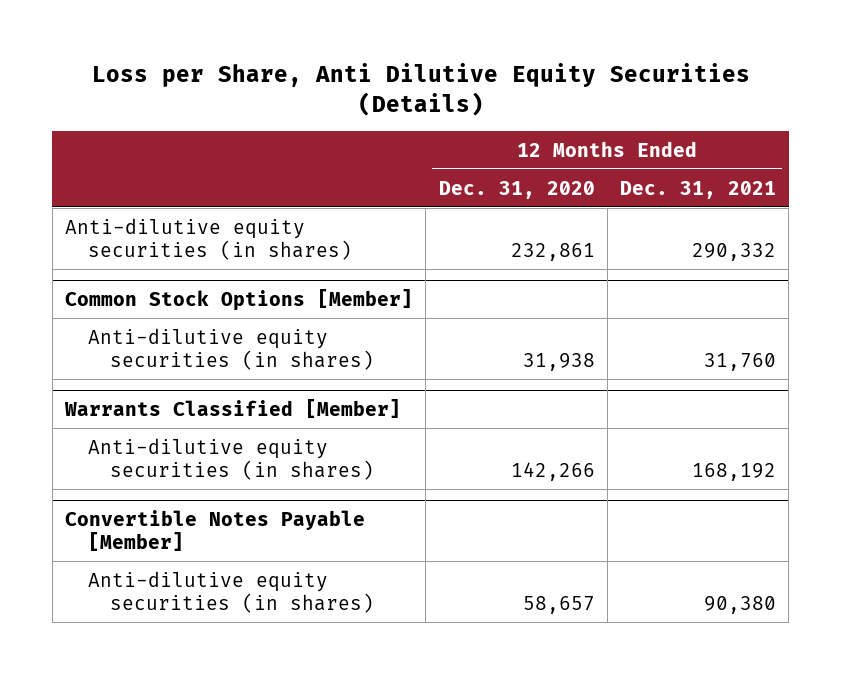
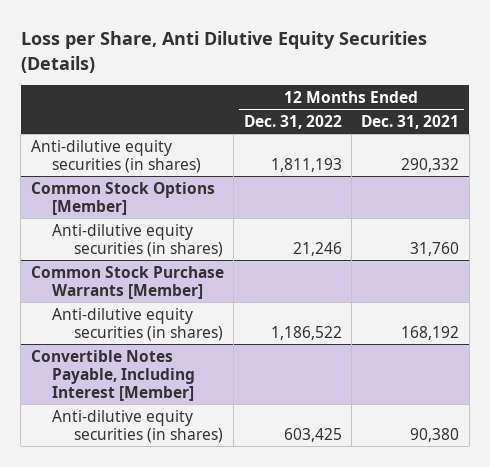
- | 12 Months Ended Dec. 31, 2020 | 12 Months Ended Dec. 31, 2021
+ | 12 Months Ended Dec. 31, 2022 | 12 Months Ended Dec. 31, 2021
- Warrants Classified [Member]
+ Common Stock Purchase Warrants [Member]
- Convertible Notes Payable [Member]
+ Convertible Notes Payable, Including Interest [Member]

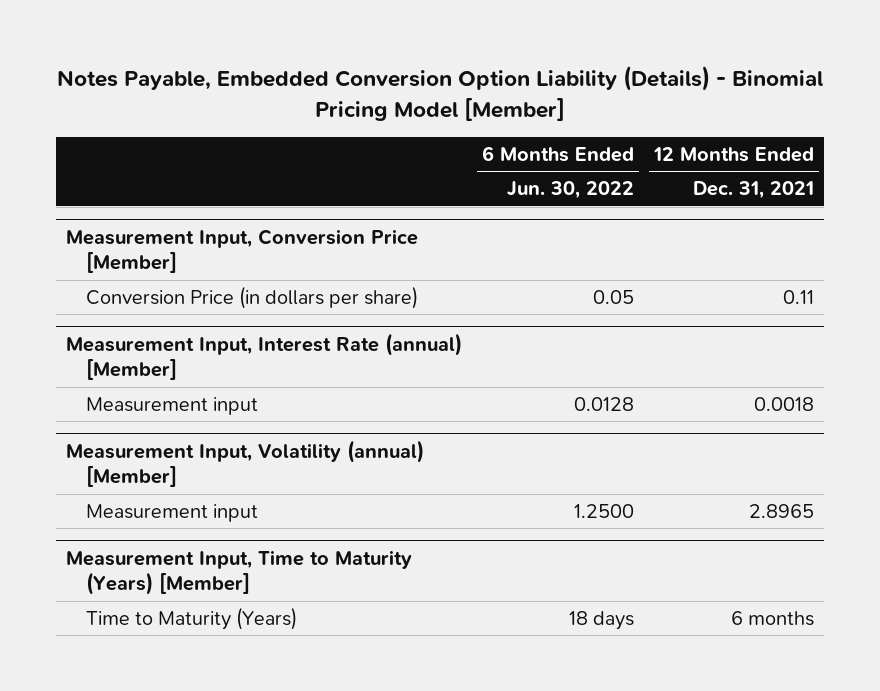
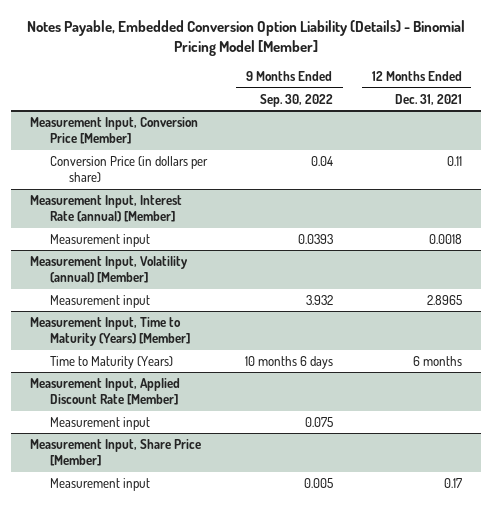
- | 6 Months Ended Jun. 30, 2022 | 12 Months Ended Dec. 31, 2021
+ | 9 Months Ended Sep. 30, 2022 | 12 Months Ended Dec. 31, 2021
+ Measurement Input, Applied Discount Rate [Member]
+ Measurement input | 0.075 |
+ Measurement Input, Share Price [Member]
+ Measurement input | 0.005 | 0.17

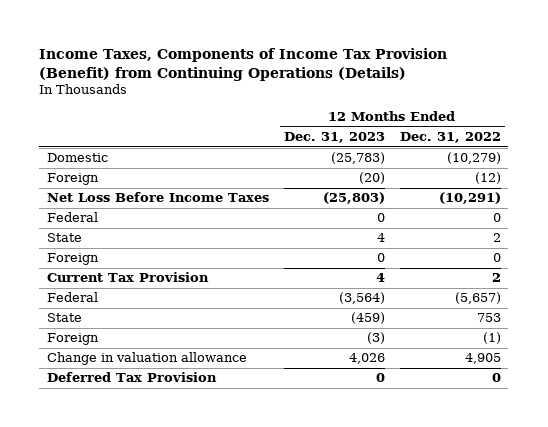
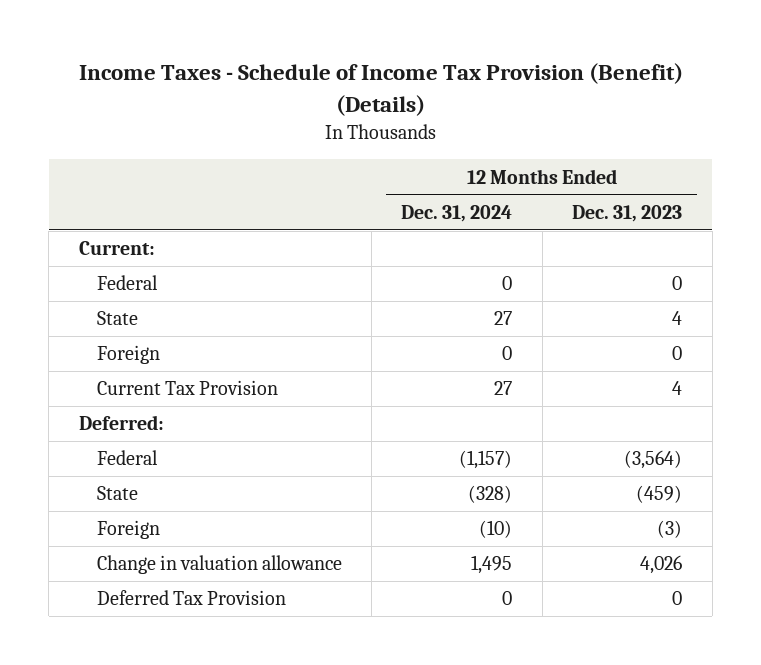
- Income Taxes, Components of Income Tax Provision (Benefit) from Continuing Operations (Details)
+ Income Taxes - Schedule of Income Tax Provision (Benefit) (Details)
- | 12 Months Ended Dec. 31, 2023 | 12 Months Ended Dec. 31, 2022
+ | 12 Months Ended Dec. 31, 2024 | 12 Months Ended Dec. 31, 2023
- Domestic | (25,783) | (10,279)
- Foreign | (20) | (12)
- Net Loss Before Income Taxes | (25,803) | (10,291)
+ Current:
+ Deferred:

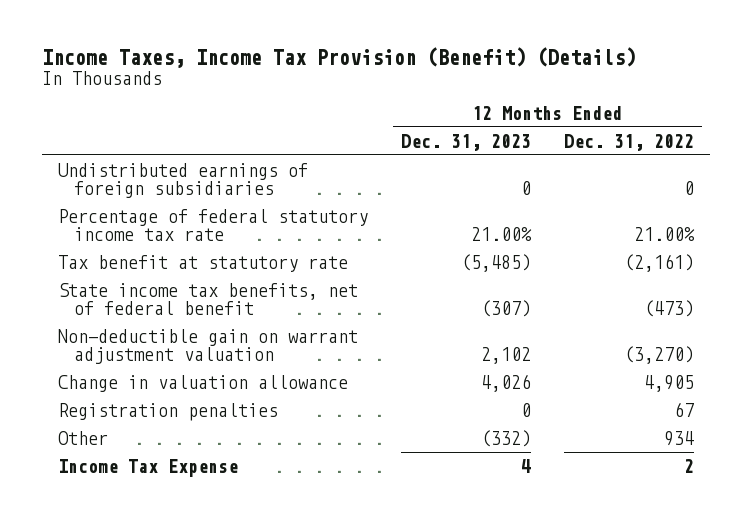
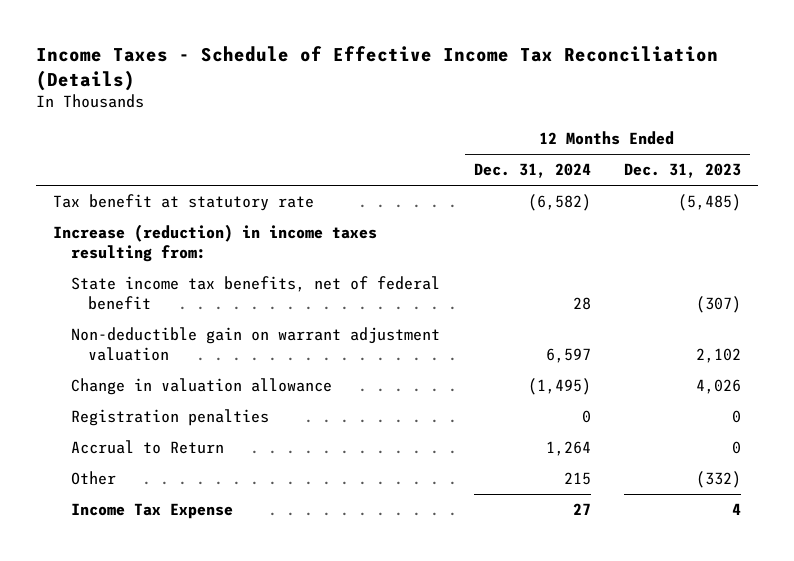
- Income Taxes, Income Tax Provision (Benefit) (Details)
+ Income Taxes - Schedule of Effective Income Tax Reconciliation (Details)
- | 12 Months Ended Dec. 31, 2023 | 12 Months Ended Dec. 31, 2022
+ | 12 Months Ended Dec. 31, 2024 | 12 Months Ended Dec. 31, 2023
- Undistributed earnings of foreign subsidiaries | 0 | 0
- Percentage of federal statutory income tax rate | 21.00% | 21.00%
+ Increase (reduction) in income taxes resulting from:
+ Accrual to Return | 1,264 | 0

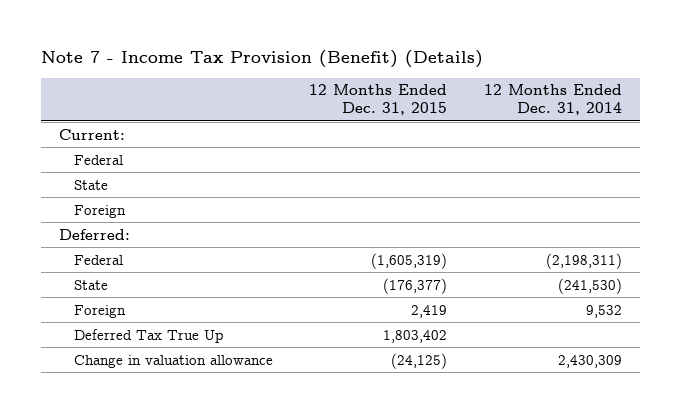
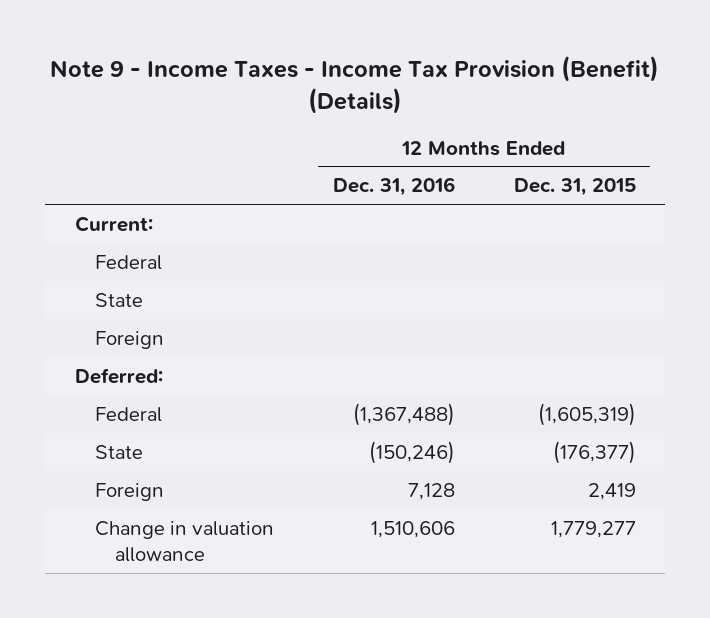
- Note 7 - Income Tax Provision (Benefit) (Details)
+ Note 9 - Income Taxes - Income Tax Provision (Benefit) (Details)
- | 12 Months Ended Dec. 31, 2015 | 12 Months Ended Dec. 31, 2014
+ | 12 Months Ended Dec. 31, 2016 | 12 Months Ended Dec. 31, 2015
- Deferred Tax True Up | 1,803,402 |
- Change in valuation allowance | (24,125) | 2,430,309
+ Change in valuation allowance | 1,510,606 | 1,779,277

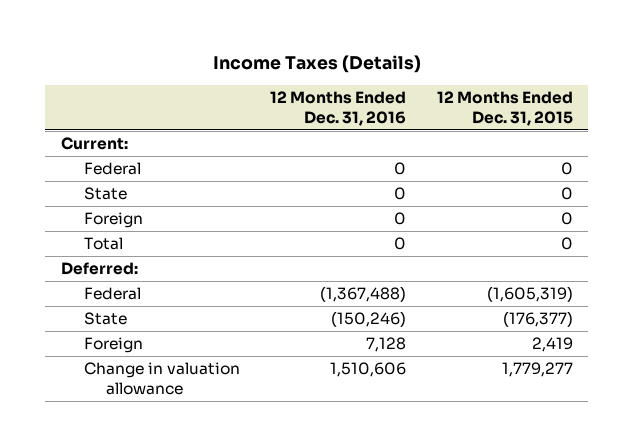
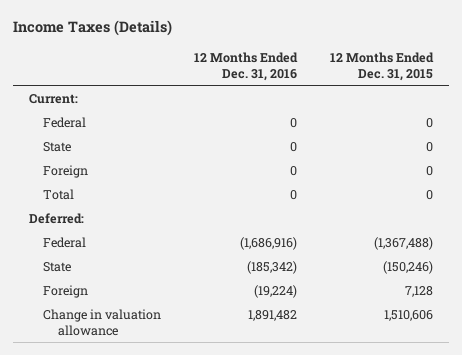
- Federal | (1,367,488) | (1,605,319)
- State | (150,246) | (176,377)
- Foreign | 7,128 | 2,419
- Change in valuation allowance | 1,510,606 | 1,779,277
+ Federal | (1,686,916) | (1,367,488)
+ State | (185,342) | (150,246)
+ Foreign | (19,224) | 7,128
+ Change in valuation allowance | 1,891,482 | 1,510,606

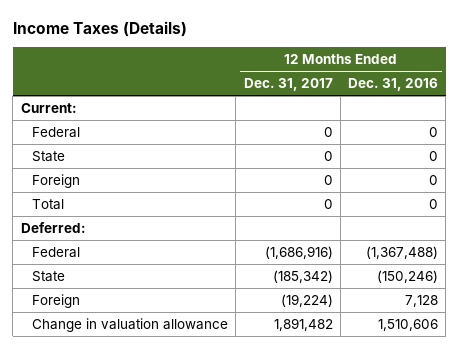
- | 12 Months Ended Dec. 31, 2016 | 12 Months Ended Dec. 31, 2015
+ | 12 Months Ended Dec. 31, 2017 | 12 Months Ended Dec. 31, 2016
- Federal | (1,686,916) | (1,367,488)
- State | (185,342) | (150,246)
- Foreign | (19,224) | 7,128
- Change in valuation allowance | 1,891,482 | 1,510,606
+ Federal | (1,686,916) | (1,367,488)
+ State | (185,342) | (150,246)
+ Foreign | (19,224) | 7,128
+ Change in valuation allowance | 1,891,482 | 1,510,606

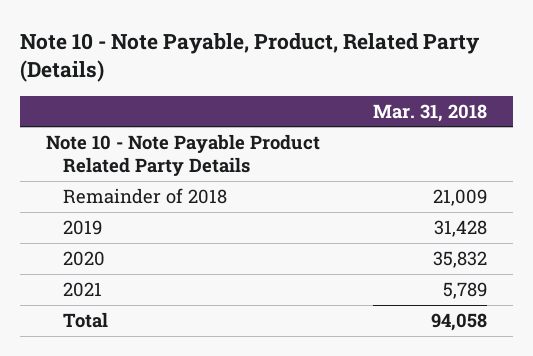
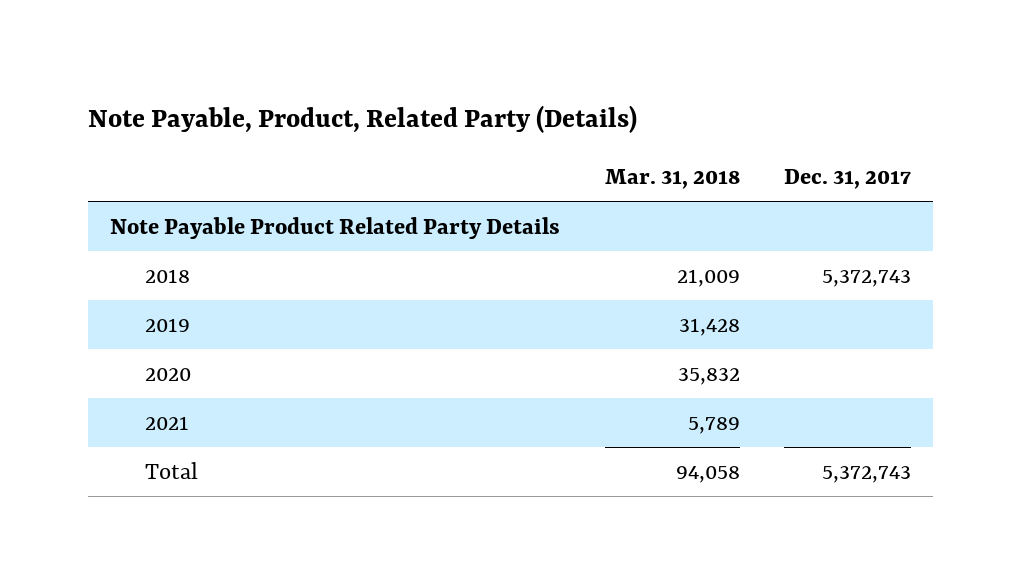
- Note 10 - Note Payable, Product, Related Party (Details)
+ Note Payable, Product, Related Party (Details)
- | Mar. 31, 2018
+ | Mar. 31, 2018 | Dec. 31, 2017
- Note 10 - Note Payable Product Related Party Details
- Remainder of 2018 | 21,009
+ Note Payable Product Related Party Details
+ 2018 | 21,009 | 5,372,743

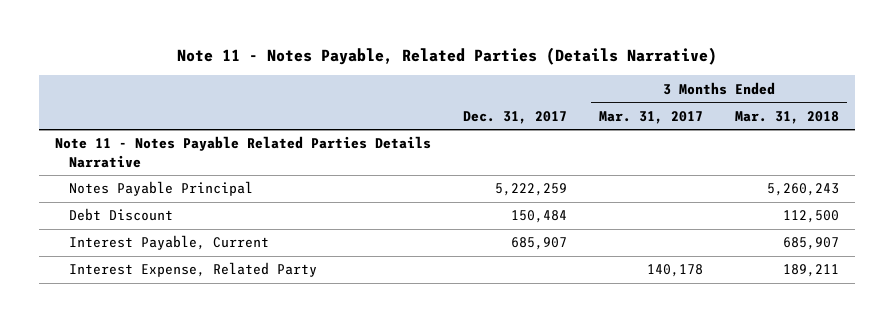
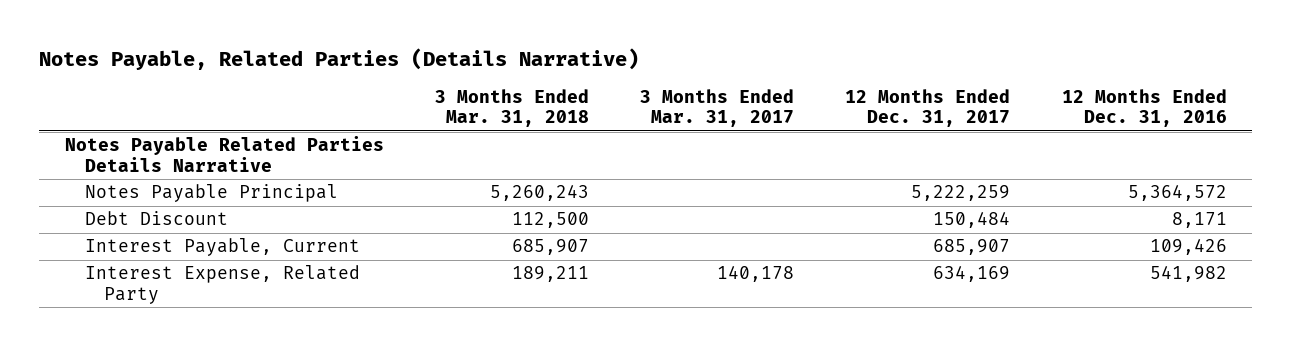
- Note 11 - Notes Payable, Related Parties (Details Narrative)
+ Notes Payable, Related Parties (Details Narrative)
- | Dec. 31, 2017 | 3 Months Ended Mar. 31, 2017 | 3 Months Ended Mar. 31, 2018
+ | 3 Months Ended Mar. 31, 2018 | 3 Months Ended Mar. 31, 2017 | 12 Months Ended Dec. 31, 2017 | 12 Months Ended Dec. 31, 2016
- Note 11 - Notes Payable Related Parties Details Narrative
+ Notes Payable Related Parties Details Narrative

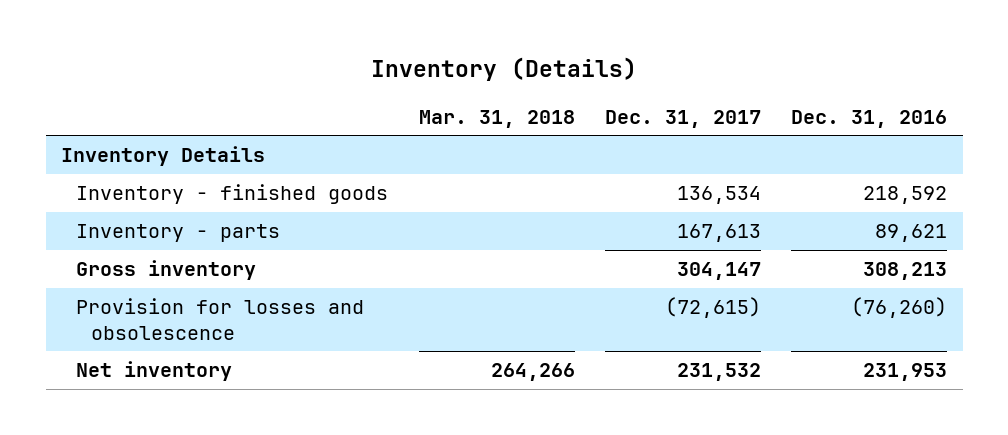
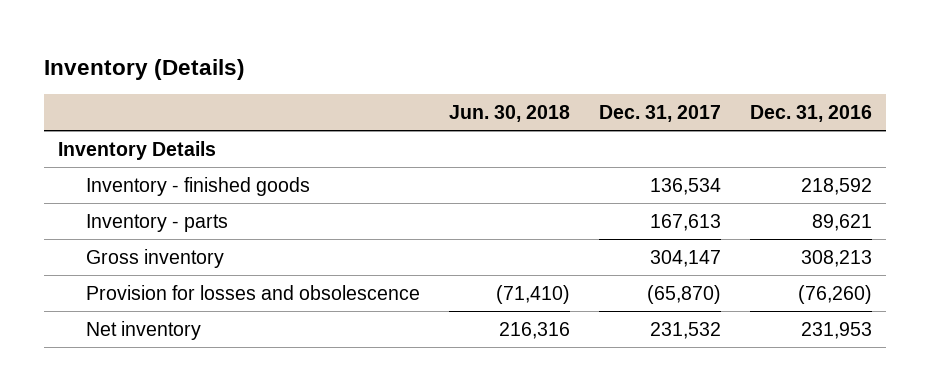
- | Mar. 31, 2018 | Dec. 31, 2017 | Dec. 31, 2016
+ | Jun. 30, 2018 | Dec. 31, 2017 | Dec. 31, 2016
- Provision for losses and obsolescence | | (72,615) | (76,260)
+ Provision for losses and obsolescence | (71,410) | (65,870) | (76,260)

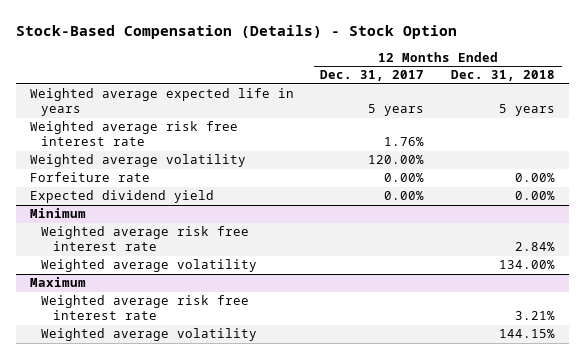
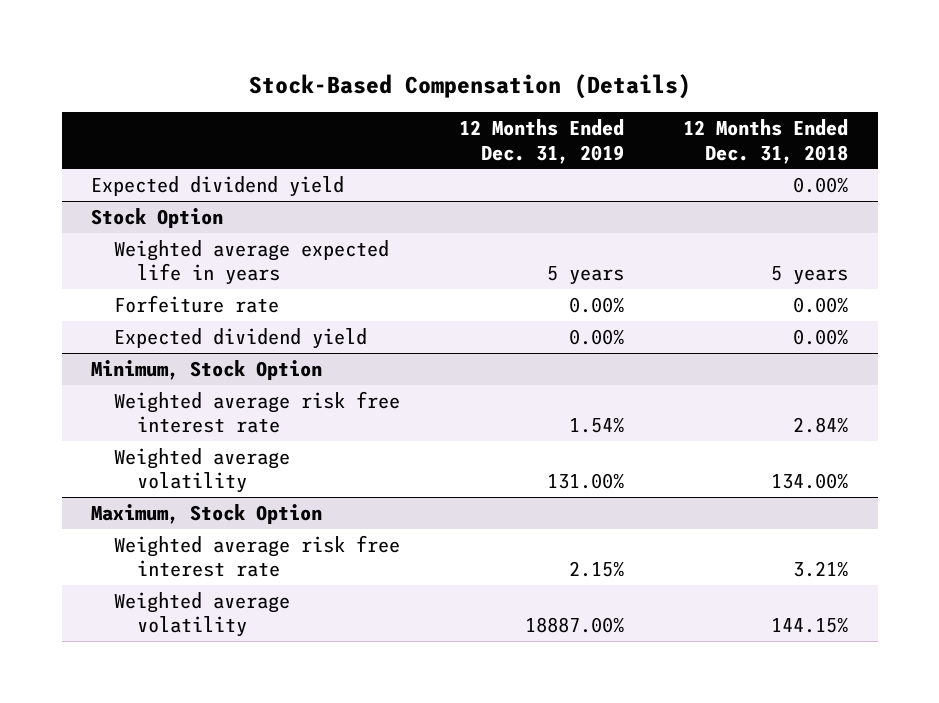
- Stock-Based Compensation (Details) - Stock Option
+ Stock-Based Compensation (Details)
- | 12 Months Ended Dec. 31, 2017 | 12 Months Ended Dec. 31, 2018
+ | 12 Months Ended Dec. 31, 2019 | 12 Months Ended Dec. 31, 2018
+ Expected dividend yield | | 0.00%
+ Stock Option
- Weighted average risk free interest rate | 1.76% |
- Weighted average volatility | 120.00% |
- Minimum
+ Minimum, Stock Option
- Maximum
+ Maximum, Stock Option

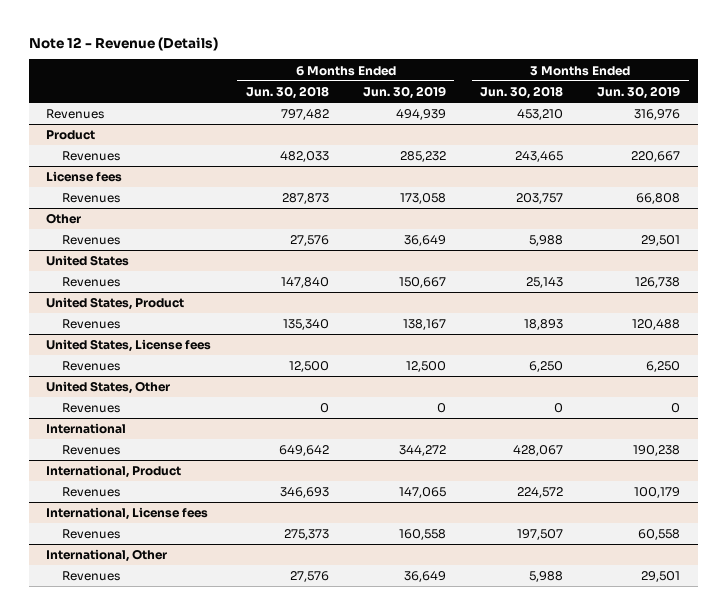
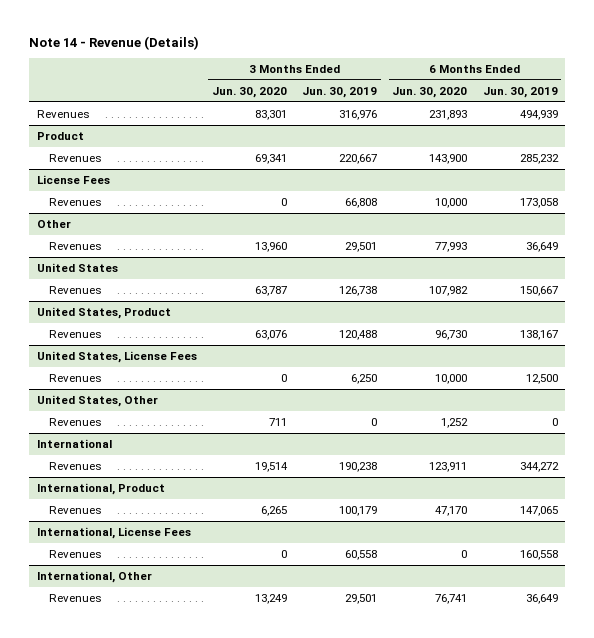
- Note 12 - Revenue (Details)
+ Note 14 - Revenue (Details)
- | 6 Months Ended Jun. 30, 2018 | 6 Months Ended Jun. 30, 2019 | 3 Months Ended Jun. 30, 2018 | 3 Months Ended Jun. 30, 2019
+ | 3 Months Ended Jun. 30, 2020 | 3 Months Ended Jun. 30, 2019 | 6 Months Ended Jun. 30, 2020 | 6 Months Ended Jun. 30, 2019
- License fees
+ License Fees
- United States, License fees
+ United States, License Fees
- International, License fees
+ International, License Fees

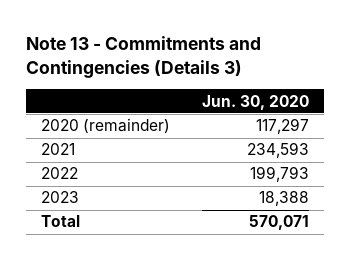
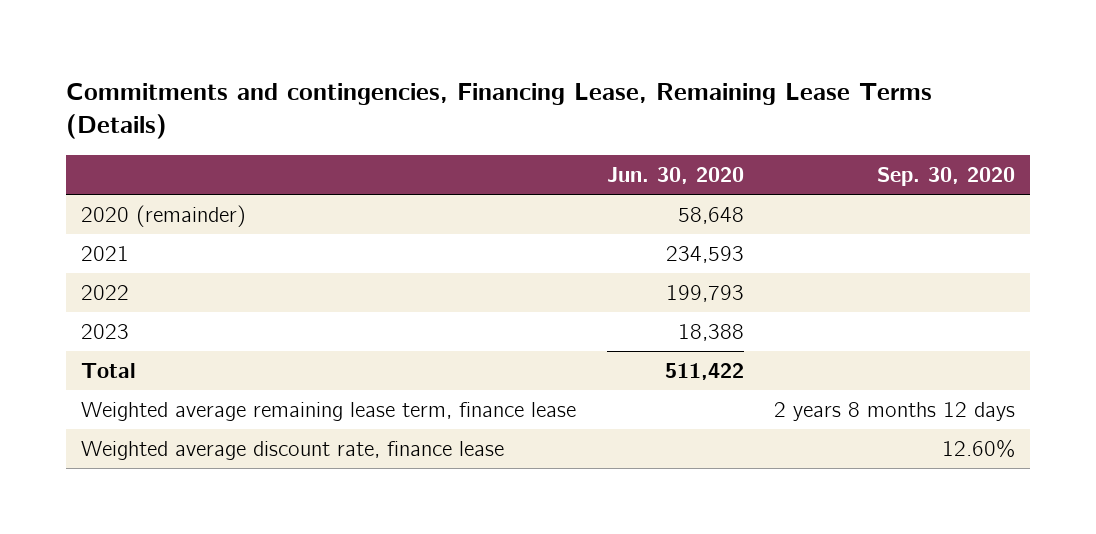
- Note 13 - Commitments and Contingencies (Details 3)
+ Commitments and contingencies, Financing Lease, Remaining Lease Terms (Details)
- | Jun. 30, 2020
+ | Jun. 30, 2020 | Sep. 30, 2020
- 2020 (remainder) | 117,297
+ 2020 (remainder) | 58,648 |
- Total | 570,071
+ Total | 511,422 |
+ Weighted average remaining lease term, finance lease | | 2 years 8 months 12 days
+ Weighted average discount rate, finance lease | | 12.60%

